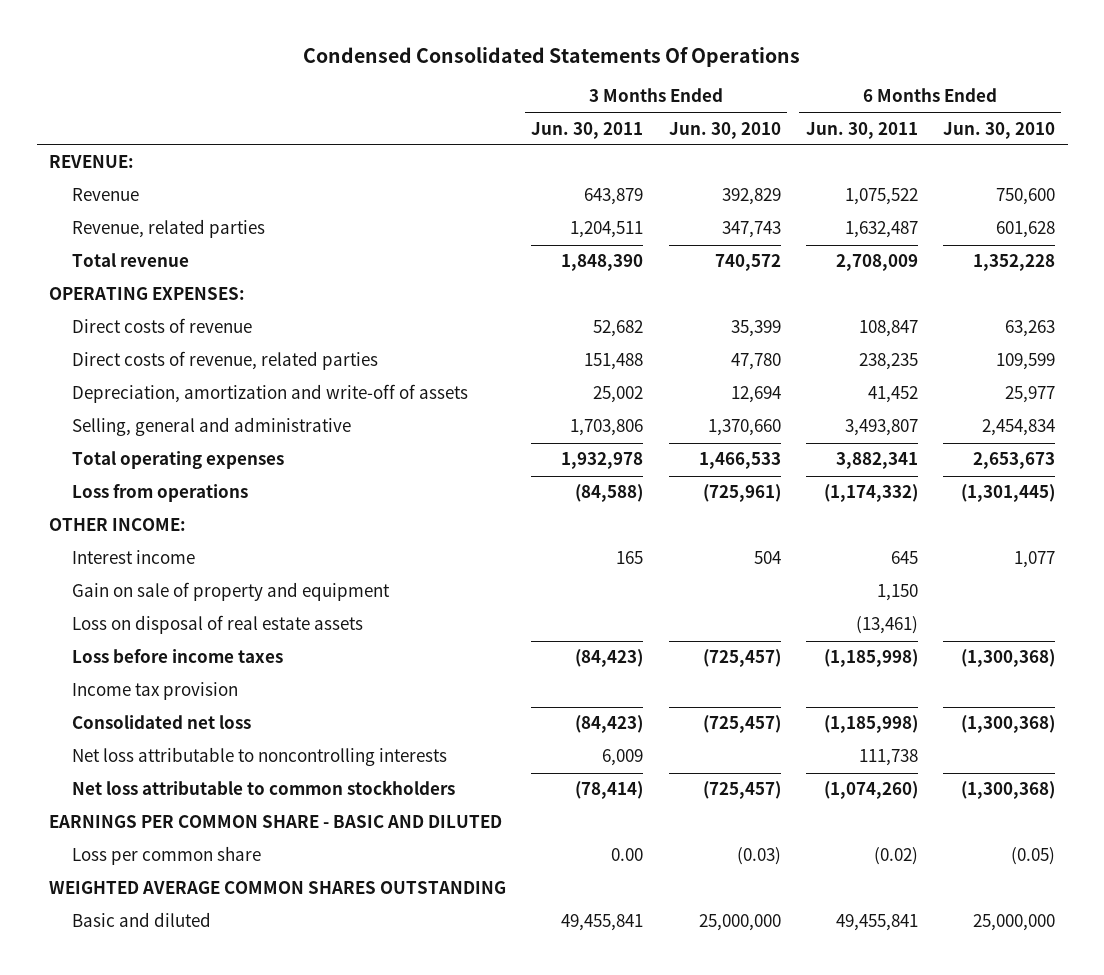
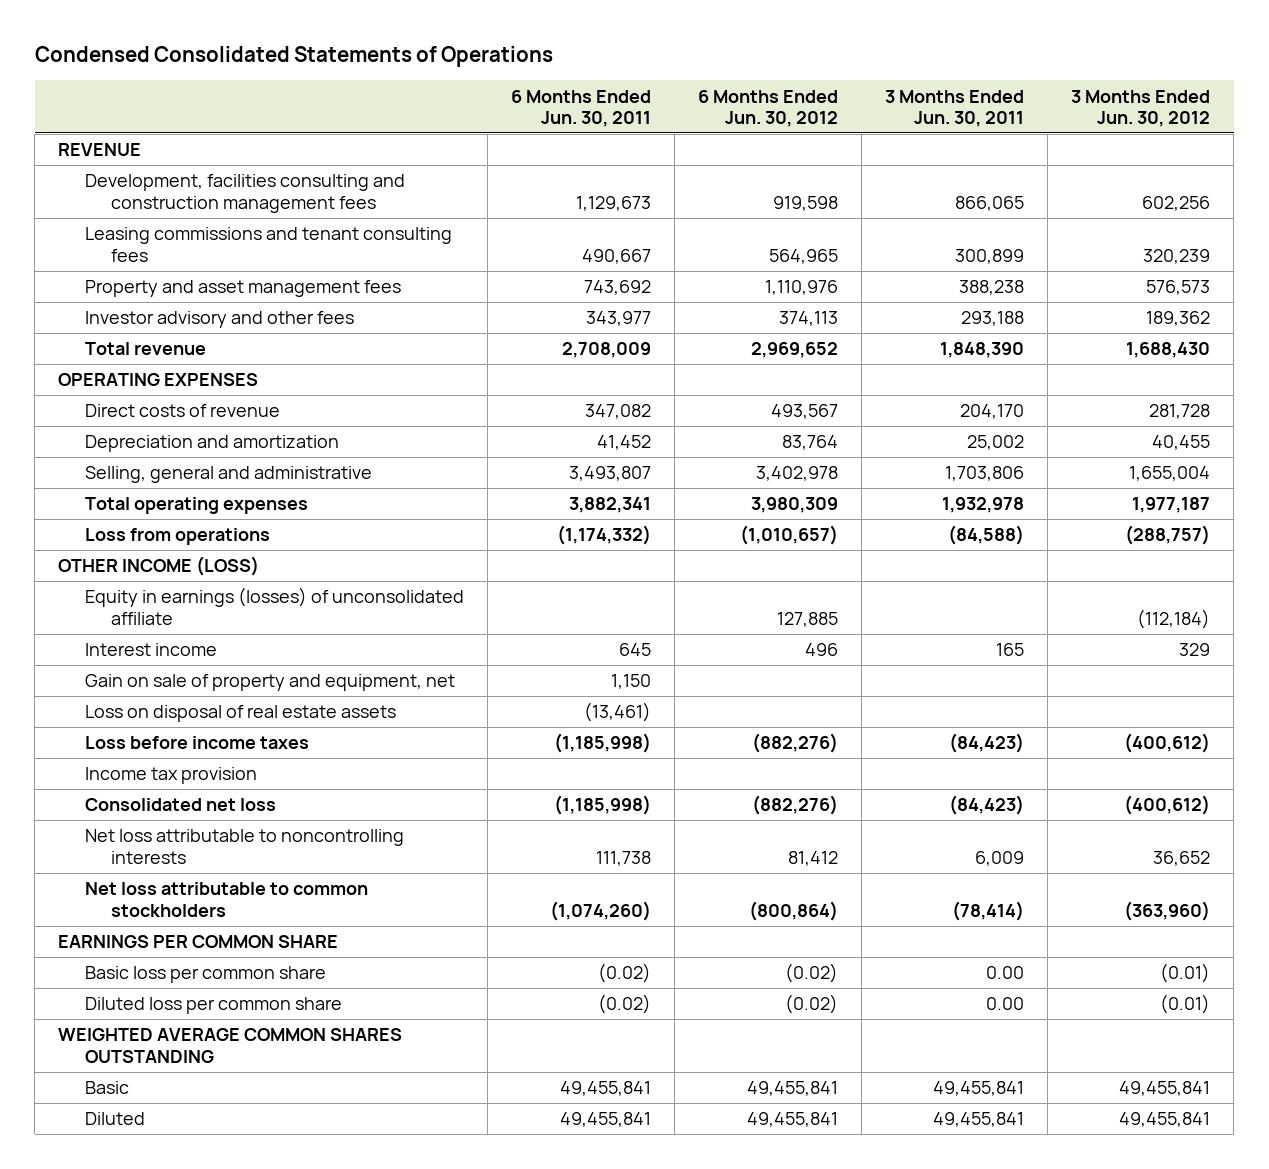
- Condensed Consolidated Statements Of Operations
+ Condensed Consolidated Statements of Operations
- | 3 Months Ended Jun. 30, 2011 | 3 Months Ended Jun. 30, 2010 | 6 Months Ended Jun. 30, 2011 | 6 Months Ended Jun. 30, 2010
+ | 6 Months Ended Jun. 30, 2011 | 6 Months Ended Jun. 30, 2012 | 3 Months Ended Jun. 30, 2011 | 3 Months Ended Jun. 30, 2012
- REVENUE:
- Revenue | 643,879 | 392,829 | 1,075,522 | 750,600
- Revenue, related parties | 1,204,511 | 347,743 | 1,632,487 | 601,628
+ REVENUE
+ Development, facilities consulting and construction management fees | 1,129,673 | 919,598 | 866,065 | 602,256
+ Leasing commissions and tenant consulting fees | 490,667 | 564,965 | 300,899 | 320,239
+ Property and asset management fees | 743,692 | 1,110,976 | 388,238 | 576,573
+ Investor advisory and other fees | 343,977 | 374,113 | 293,188 | 189,362
- OPERATING EXPENSES:
- Direct costs of revenue | 52,682 | 35,399 | 108,847 | 63,263
- Direct costs of revenue, related parties | 151,488 | 47,780 | 238,235 | 109,599
- Depreciation, amortization and write-off of assets | 25,002 | 12,694 | 41,452 | 25,977
+ OPERATING EXPENSES
+ Direct costs of revenue | 347,082 | 493,567 | 204,170 | 281,728
+ Depreciation and amortization | 41,452 | 83,764 | 25,002 | 40,455
- OTHER INCOME:
+ OTHER INCOME (LOSS)
+ Equity in earnings (losses) of unconsolidated affiliate | | 127,885 | | (112,184)
- Gain on sale of property and equipment | | | 1,150 |
+ Gain on sale of property and equipment, net | 1,150 | | |
- EARNINGS PER COMMON SHARE - BASIC AND DILUTED
- Loss per common share | 0.00 | (0.03) | (0.02) | (0.05)
+ EARNINGS PER COMMON SHARE
+ Basic loss per common share | (0.02) | (0.02) | 0.00 | (0.01)
+ Diluted loss per common share | (0.02) | (0.02) | 0.00 | (0.01)
- Basic and diluted | 49,455,841 | 25,000,000 | 49,455,841 | 25,000,000
+ Basic | 49,455,841 | 49,455,841 | 49,455,841 | 49,455,841
+ Diluted | 49,455,841 | 49,455,841 | 49,455,841 | 49,455,841

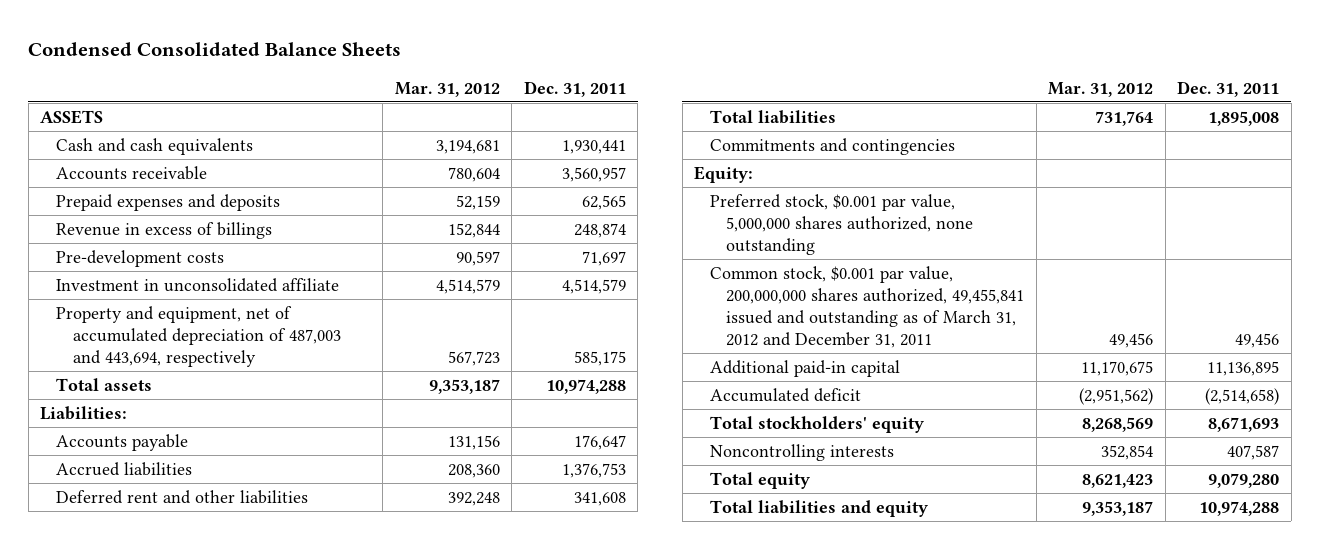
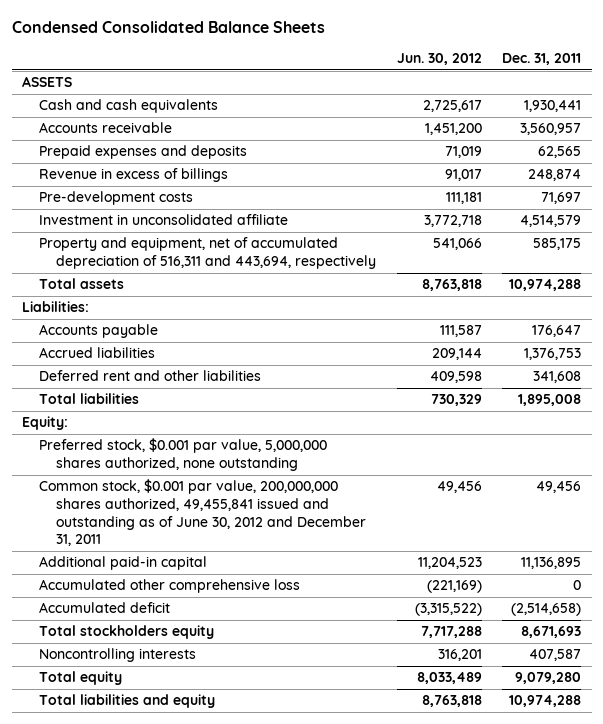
- | Mar. 31, 2012 | Dec. 31, 2011
+ | Jun. 30, 2012 | Dec. 31, 2011
- Property and equipment, net of accumulated depreciation of 487,003 and 443,694, respectively | 567,723 | 585,175
+ Property and equipment, net of accumulated depreciation of 516,311 and 443,694, respectively | 541,066 | 585,175
- Commitments and contingencies
- Common stock, $0.001 par value, 200,000,000 shares authorized, 49,455,841 issued and outstanding as of March 31, 2012 and December 31, 2011 | 49,456 | 49,456
+ Common stock, $0.001 par value, 200,000,000 shares authorized, 49,455,841 issued and outstanding as of June 30, 2012 and December 31, 2011 | 49,456 | 49,456
+ Accumulated other comprehensive loss | (221,169) | 0
- Total stockholders' equity | 8,268,569 | 8,671,693
+ Total stockholders equity | 7,717,288 | 8,671,693

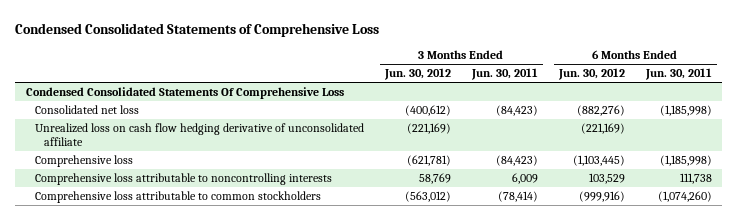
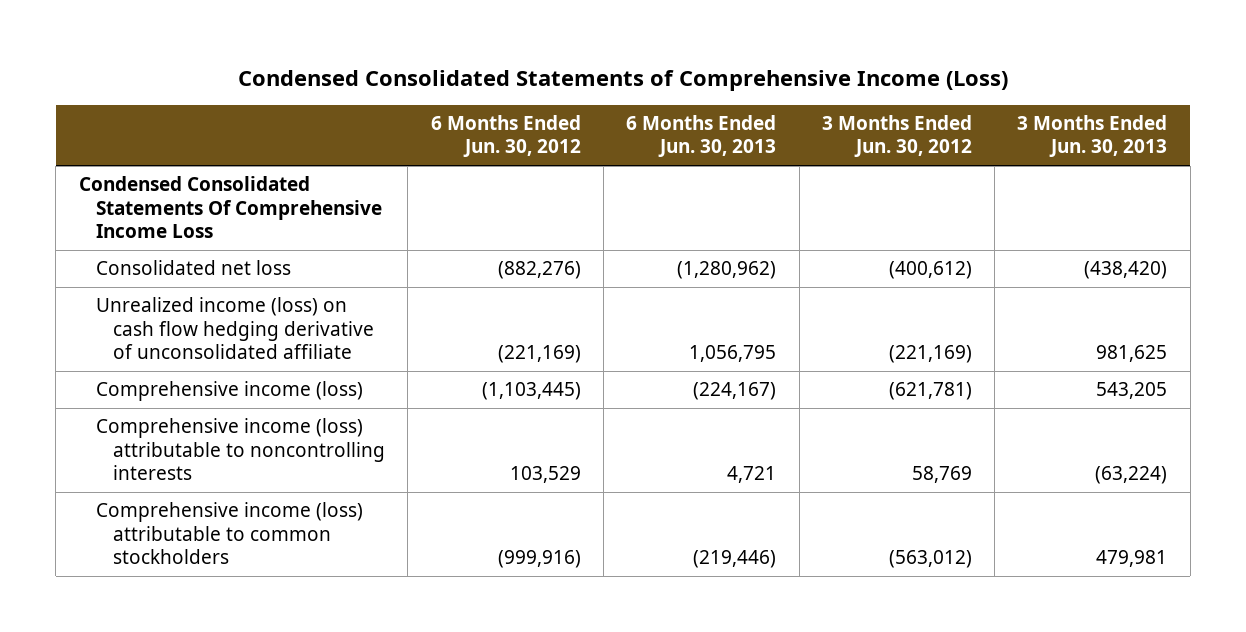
- Condensed Consolidated Statements of Comprehensive Loss
+ Condensed Consolidated Statements of Comprehensive Income (Loss)
- | 3 Months Ended Jun. 30, 2012 | 3 Months Ended Jun. 30, 2011 | 6 Months Ended Jun. 30, 2012 | 6 Months Ended Jun. 30, 2011
+ | 6 Months Ended Jun. 30, 2012 | 6 Months Ended Jun. 30, 2013 | 3 Months Ended Jun. 30, 2012 | 3 Months Ended Jun. 30, 2013
- Condensed Consolidated Statements Of Comprehensive Loss
+ Condensed Consolidated Statements Of Comprehensive Income Loss
- Unrealized loss on cash flow hedging derivative of unconsolidated affiliate | (221,169) | | (221,169) |
- Comprehensive loss | (621,781) | (84,423) | (1,103,445) | (1,185,998)
- Comprehensive loss attributable to noncontrolling interests | 58,769 | 6,009 | 103,529 | 111,738
- Comprehensive loss attributable to common stockholders | (563,012) | (78,414) | (999,916) | (1,074,260)
+ Unrealized income (loss) on cash flow hedging derivative of unconsolidated affiliate | (221,169) | 1,056,795 | (221,169) | 981,625
+ Comprehensive income (loss) | (1,103,445) | (224,167) | (621,781) | 543,205
+ Comprehensive income (loss) attributable to noncontrolling interests | 103,529 | 4,721 | 58,769 | (63,224)
+ Comprehensive income (loss) attributable to common stockholders | (999,916) | (219,446) | (563,012) | 479,981

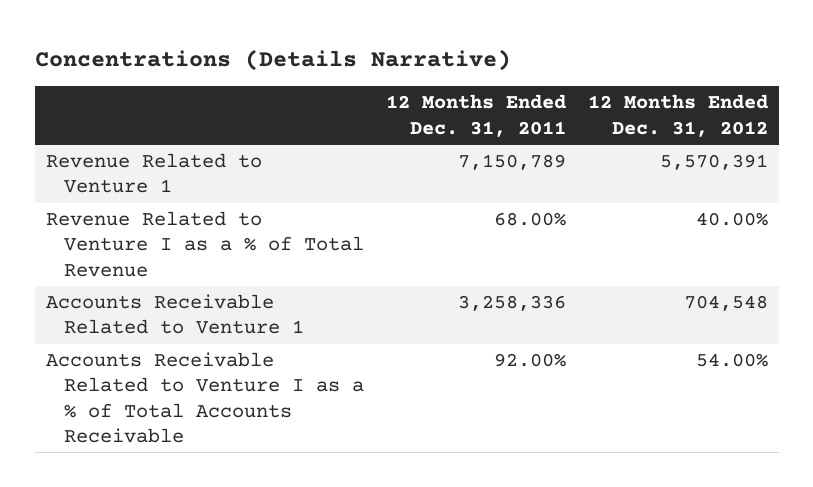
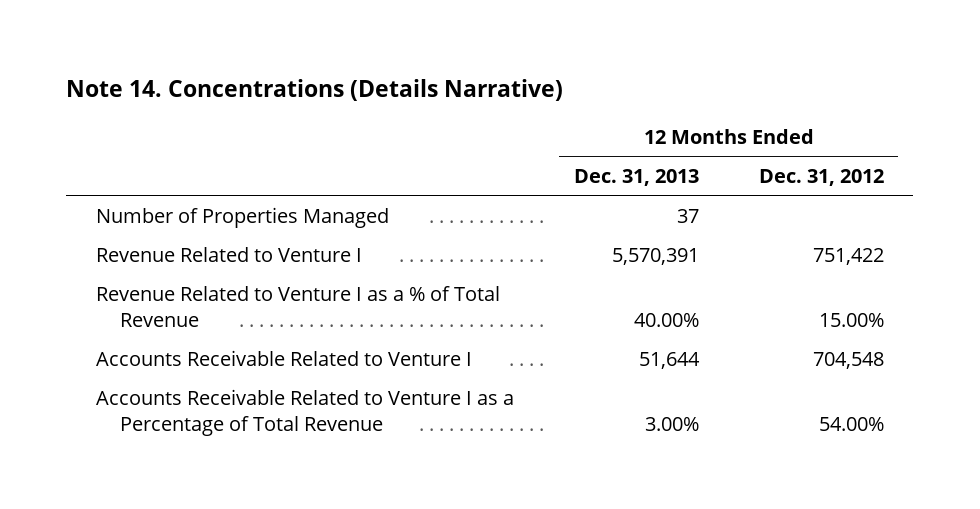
- Concentrations (Details Narrative)
+ Note 14. Concentrations (Details Narrative)
- | 12 Months Ended Dec. 31, 2011 | 12 Months Ended Dec. 31, 2012
+ | 12 Months Ended Dec. 31, 2013 | 12 Months Ended Dec. 31, 2012
- Revenue Related to Venture 1 | 7,150,789 | 5,570,391
- Revenue Related to Venture I as a % of Total Revenue | 68.00% | 40.00%
- Accounts Receivable Related to Venture 1 | 3,258,336 | 704,548
- Accounts Receivable Related to Venture I as a % of Total Accounts Receivable | 92.00% | 54.00%
+ Number of Properties Managed | 37 |
+ Revenue Related to Venture I | 5,570,391 | 751,422
+ Revenue Related to Venture I as a % of Total Revenue | 40.00% | 15.00%
+ Accounts Receivable Related to Venture I | 51,644 | 704,548
+ Accounts Receivable Related to Venture I as a Percentage of Total Revenue | 3.00% | 54.00%

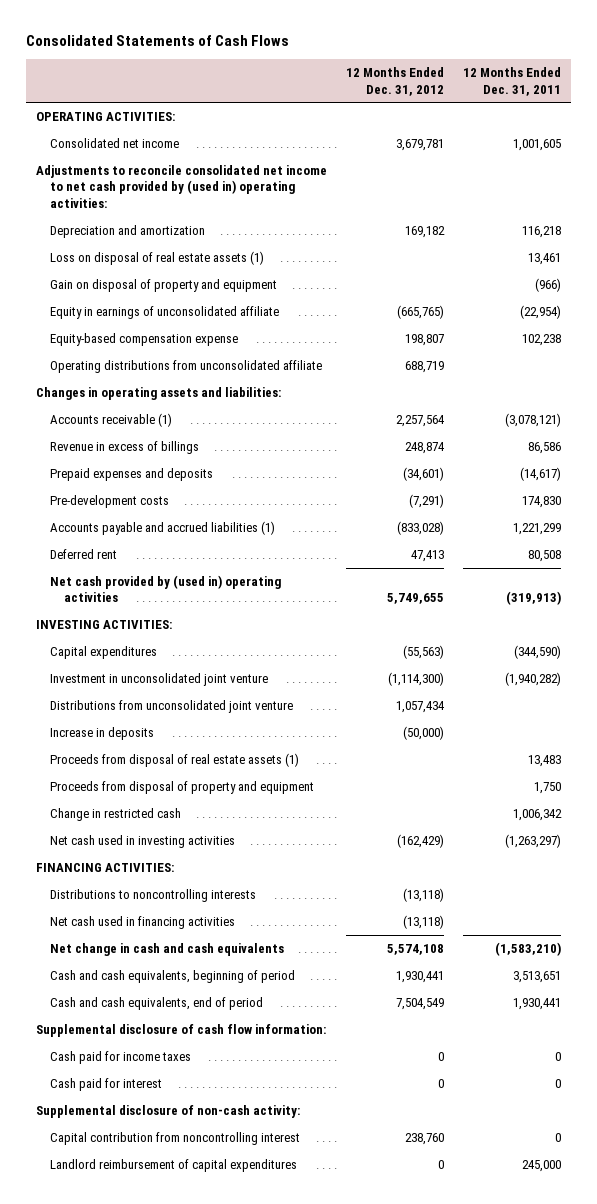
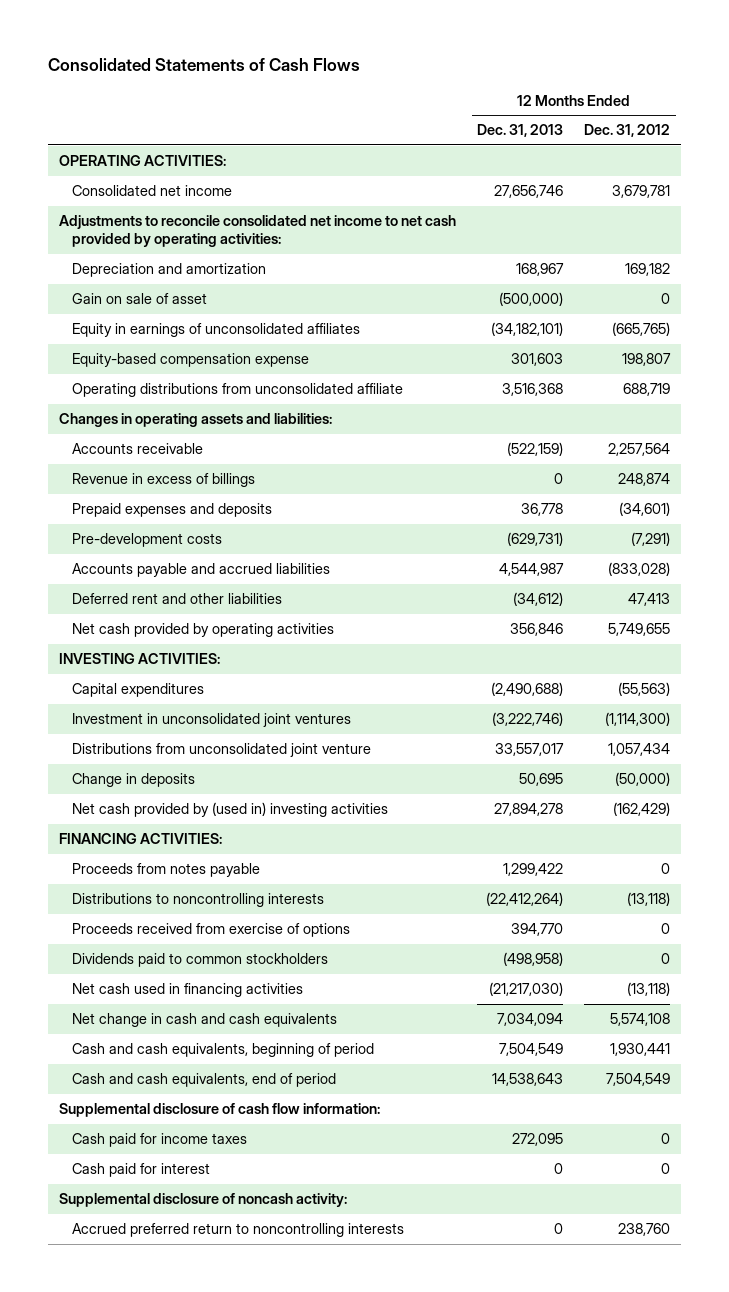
- | 12 Months Ended Dec. 31, 2012 | 12 Months Ended Dec. 31, 2011
+ | 12 Months Ended Dec. 31, 2013 | 12 Months Ended Dec. 31, 2012
- Adjustments to reconcile consolidated net income to net cash provided by (used in) operating activities:
+ Adjustments to reconcile consolidated net income to net cash provided by operating activities:
- Loss on disposal of real estate assets (1) | | 13,461
- Gain on disposal of property and equipment | | (966)
- Equity in earnings of unconsolidated affiliate | (665,765) | (22,954)
+ Gain on sale of asset | (500,000) | 0
+ Equity in earnings of unconsolidated affiliates | (34,182,101) | (665,765)
- Accounts receivable (1) | 2,257,564 | (3,078,121)
+ Accounts receivable | (522,159) | 2,257,564
- Accounts payable and accrued liabilities (1) | (833,028) | 1,221,299
- Deferred rent | 47,413 | 80,508
- Net cash provided by (used in) operating activities | 5,749,655 | (319,913)
+ Accounts payable and accrued liabilities | 4,544,987 | (833,028)
+ Deferred rent and other liabilities | (34,612) | 47,413
+ Net cash provided by operating activities | 356,846 | 5,749,655
- Investment in unconsolidated joint venture | (1,114,300) | (1,940,282)
+ Investment in unconsolidated joint ventures | (3,222,746) | (1,114,300)
- Increase in deposits | (50,000) |
- Proceeds from disposal of real estate assets (1) | | 13,483
- Proceeds from disposal of property and equipment | | 1,750
- Change in restricted cash | | 1,006,342
- Net cash used in investing activities | (162,429) | (1,263,297)
+ Change in deposits | 50,695 | (50,000)
+ Net cash provided by (used in) investing activities | 27,894,278 | (162,429)
+ Proceeds from notes payable | 1,299,422 | 0
+ Proceeds received from exercise of options | 394,770 | 0
+ Dividends paid to common stockholders | (498,958) | 0
- Supplemental disclosure of non-cash activity:
- Capital contribution from noncontrolling interest | 238,760 | 0
- Landlord reimbursement of capital expenditures | 0 | 245,000
+ Supplemental disclosure of noncash activity:
+ Accrued preferred return to noncontrolling interests | 0 | 238,760

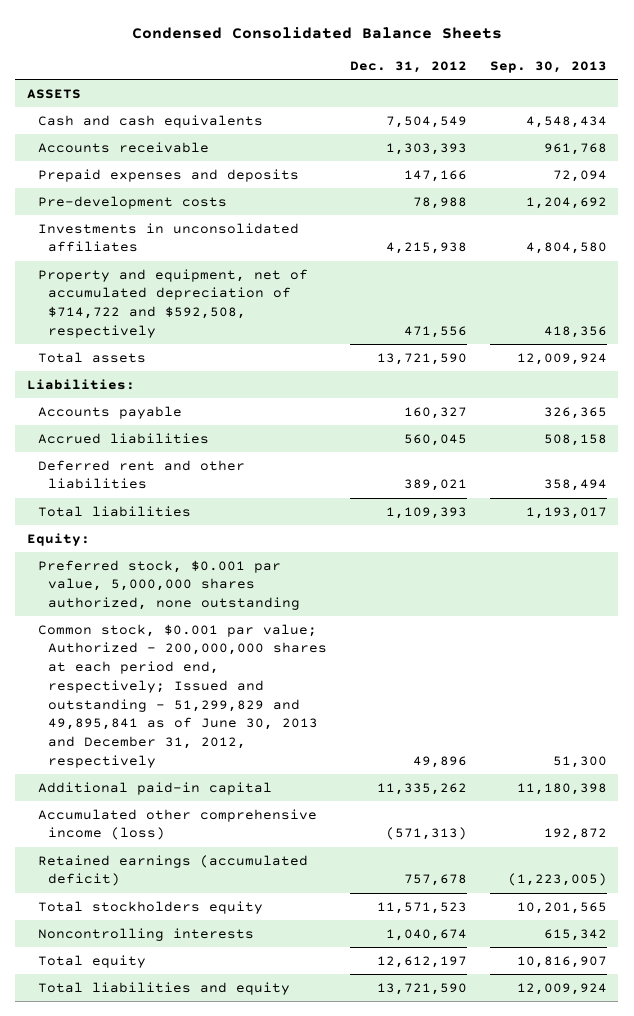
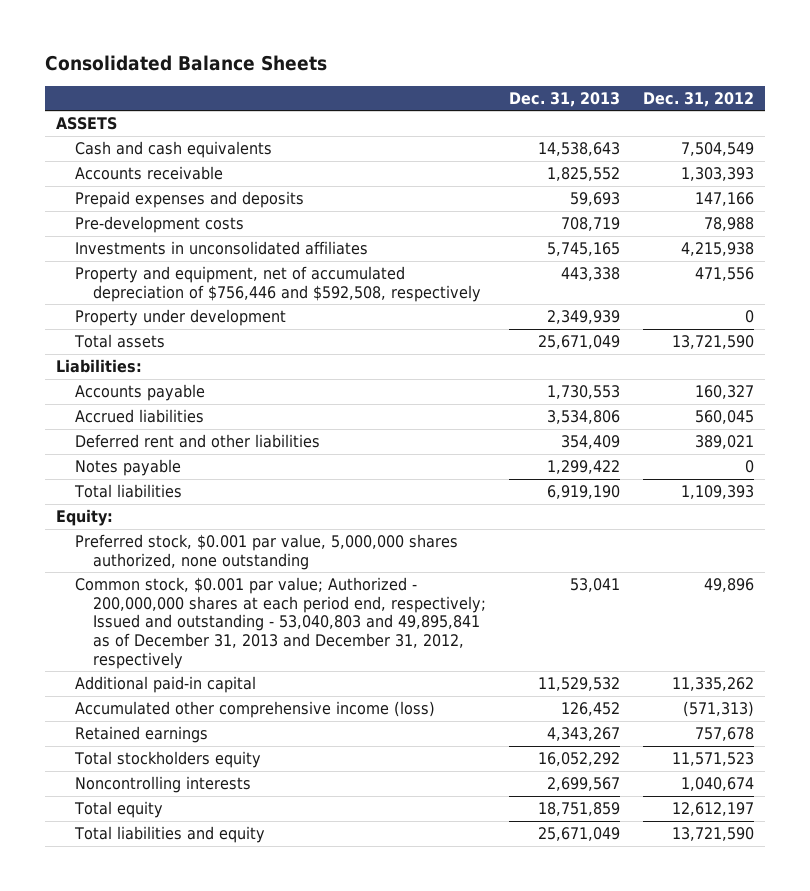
- Condensed Consolidated Balance Sheets
+ Consolidated Balance Sheets
- | Dec. 31, 2012 | Sep. 30, 2013
+ | Dec. 31, 2013 | Dec. 31, 2012
- Property and equipment, net of accumulated depreciation of $714,722 and $592,508, respectively | 471,556 | 418,356
+ Property and equipment, net of accumulated depreciation of $756,446 and $592,508, respectively | 443,338 | 471,556
+ Property under development | 2,349,939 | 0
+ Notes payable | 1,299,422 | 0
- Common stock, $0.001 par value; Authorized - 200,000,000 shares at each period end, respectively; Issued and outstanding - 51,299,829 and 49,895,841 as of June 30, 2013 and December 31, 2012, respectively | 49,896 | 51,300
+ Common stock, $0.001 par value; Authorized - 200,000,000 shares at each period end, respectively; Issued and outstanding - 53,040,803 and 49,895,841 as of December 31, 2013 and December 31, 2012, respectively | 53,041 | 49,896
- Retained earnings (accumulated deficit) | 757,678 | (1,223,005)
+ Retained earnings | 4,343,267 | 757,678

